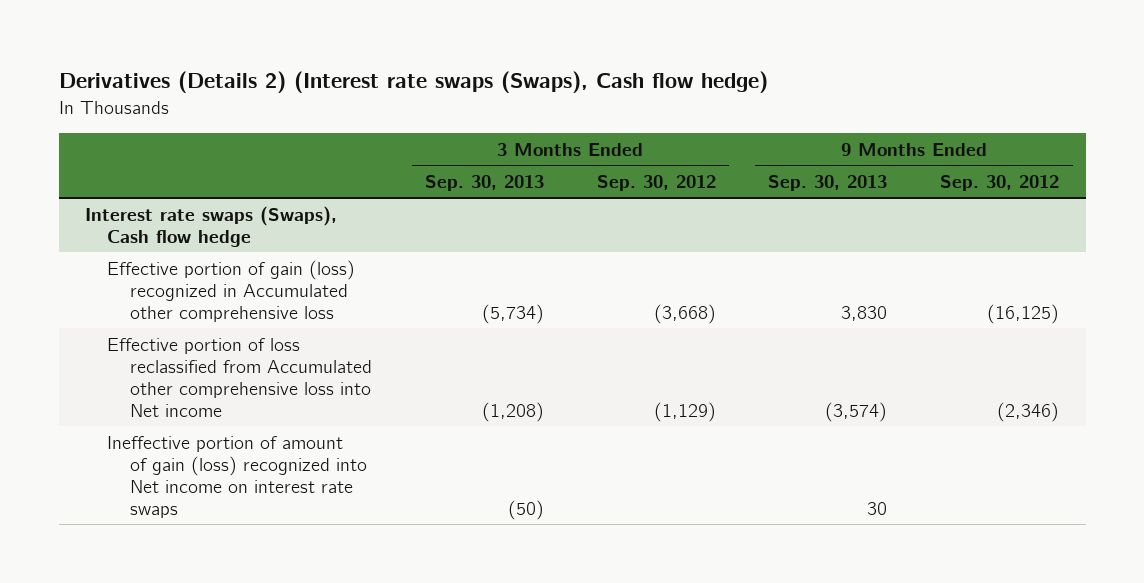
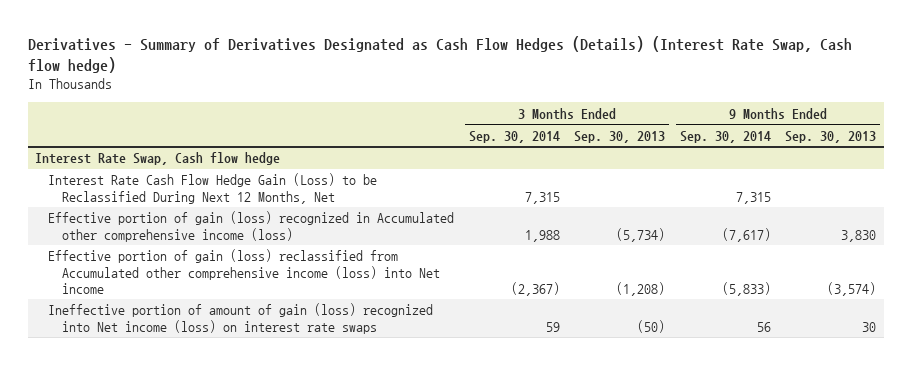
- Derivatives (Details 2) (Interest rate swaps (Swaps), Cash flow hedge)
+ Derivatives - Summary of Derivatives Designated as Cash Flow Hedges (Details) (Interest Rate Swap, Cash flow hedge)
- | 3 Months Ended Sep. 30, 2013 | 3 Months Ended Sep. 30, 2012 | 9 Months Ended Sep. 30, 2013 | 9 Months Ended Sep. 30, 2012
+ | 3 Months Ended Sep. 30, 2014 | 3 Months Ended Sep. 30, 2013 | 9 Months Ended Sep. 30, 2014 | 9 Months Ended Sep. 30, 2013
- Interest rate swaps (Swaps), Cash flow hedge
- Effective portion of gain (loss) recognized in Accumulated other comprehensive loss | (5,734) | (3,668) | 3,830 | (16,125)
- Effective portion of loss reclassified from Accumulated other comprehensive loss into Net income | (1,208) | (1,129) | (3,574) | (2,346)
- Ineffective portion of amount of gain (loss) recognized into Net income on interest rate swaps | (50) | | 30 |
+ Interest Rate Swap, Cash flow hedge
+ Interest Rate Cash Flow Hedge Gain (Loss) to be Reclassified During Next 12 Months, Net | 7,315 | | 7,315 |
+ Effective portion of gain (loss) recognized in Accumulated other comprehensive income (loss) | 1,988 | (5,734) | (7,617) | 3,830
+ Effective portion of gain (loss) reclassified from Accumulated other comprehensive income (loss) into Net income | (2,367) | (1,208) | (5,833) | (3,574)
+ Ineffective portion of amount of gain (loss) recognized into Net income (loss) on interest rate swaps | 59 | (50) | 56 | 30

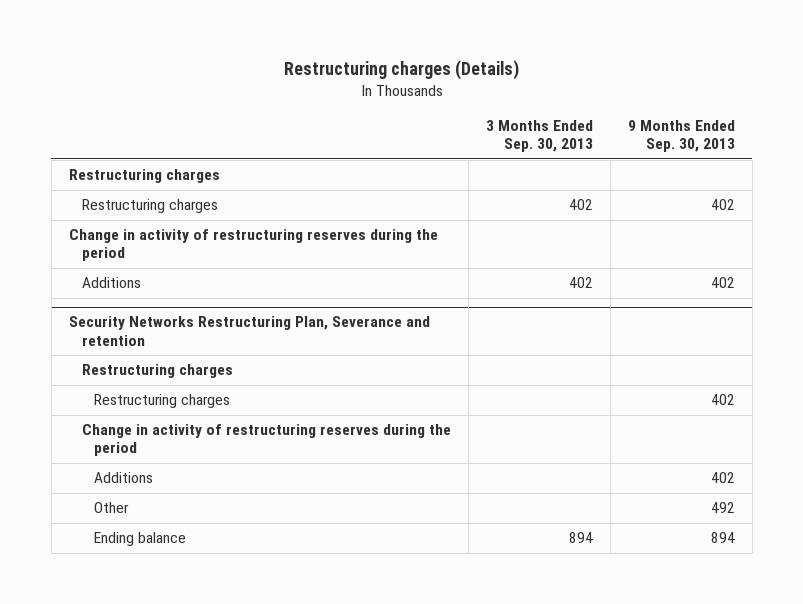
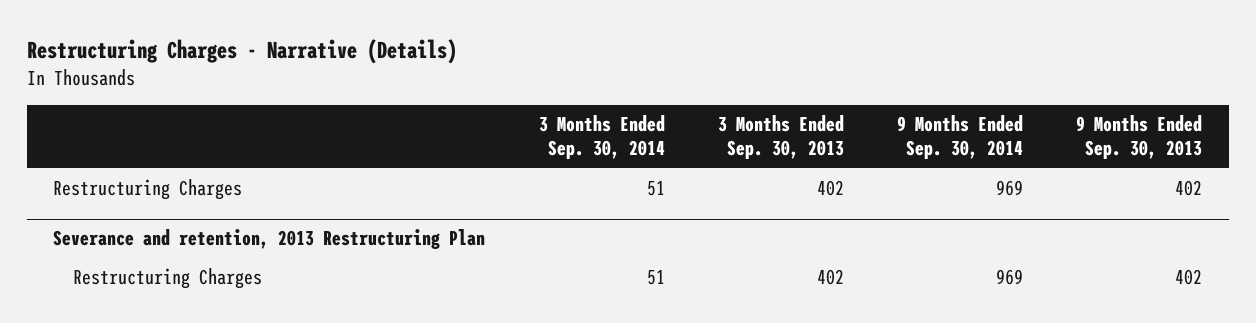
- Restructuring charges (Details)
+ Restructuring Charges - Narrative (Details)
- | 3 Months Ended Sep. 30, 2013 | 9 Months Ended Sep. 30, 2013
+ | 3 Months Ended Sep. 30, 2014 | 3 Months Ended Sep. 30, 2013 | 9 Months Ended Sep. 30, 2014 | 9 Months Ended Sep. 30, 2013
- Restructuring charges
- Restructuring charges | 402 | 402
- Change in activity of restructuring reserves during the period
- Additions | 402 | 402
- Security Networks Restructuring Plan, Severance and retention
- Restructuring charges
- Restructuring charges | | 402
- Change in activity of restructuring reserves during the period
- Additions | | 402
- Other | | 492
- Ending balance | 894 | 894
+ Restructuring Charges | 51 | 402 | 969 | 402
+ Severance and retention, 2013 Restructuring Plan
+ Restructuring Charges | 51 | 402 | 969 | 402

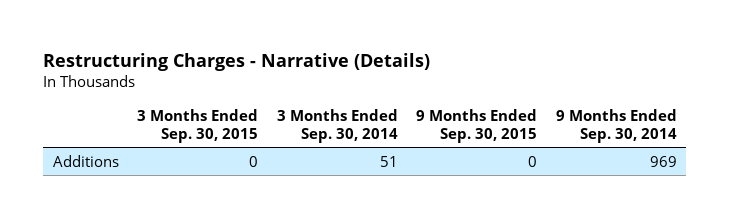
- | 3 Months Ended Sep. 30, 2014 | 3 Months Ended Sep. 30, 2013 | 9 Months Ended Sep. 30, 2014 | 9 Months Ended Sep. 30, 2013
+ | 3 Months Ended Sep. 30, 2015 | 3 Months Ended Sep. 30, 2014 | 9 Months Ended Sep. 30, 2015 | 9 Months Ended Sep. 30, 2014
- Restructuring Charges | 51 | 402 | 969 | 402
- Severance and retention, 2013 Restructuring Plan
- Restructuring Charges | 51 | 402 | 969 | 402
+ Additions | 0 | 51 | 0 | 969

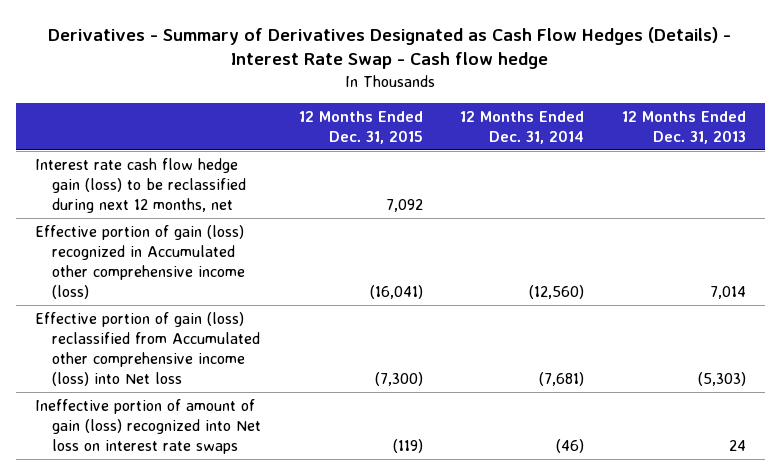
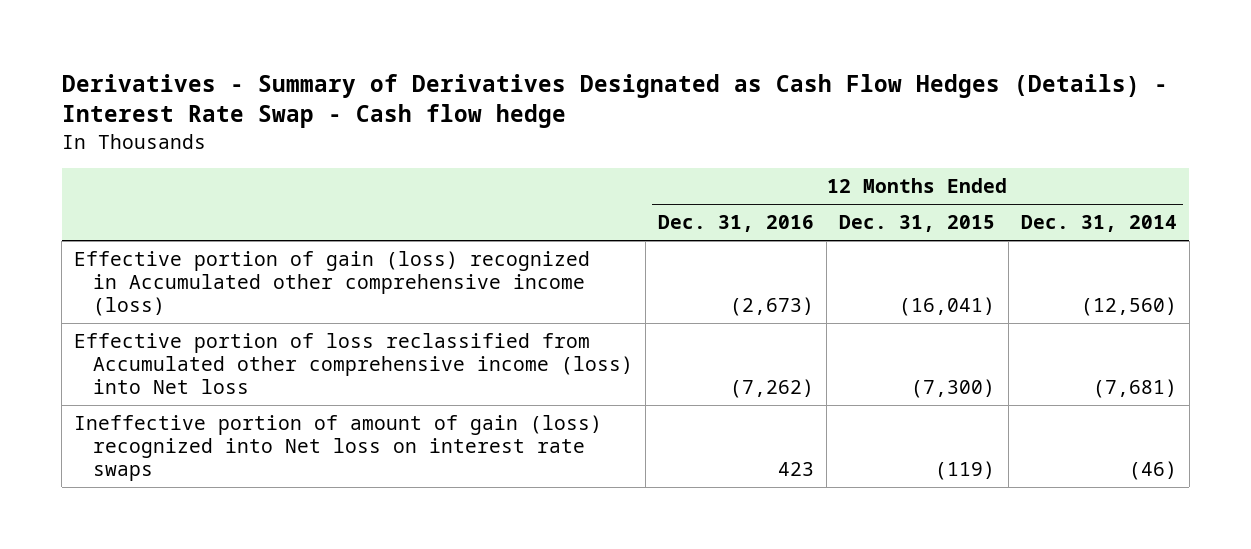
- | 12 Months Ended Dec. 31, 2015 | 12 Months Ended Dec. 31, 2014 | 12 Months Ended Dec. 31, 2013
+ | 12 Months Ended Dec. 31, 2016 | 12 Months Ended Dec. 31, 2015 | 12 Months Ended Dec. 31, 2014
- Interest rate cash flow hedge gain (loss) to be reclassified during next 12 months, net | 7,092 | |
- Effective portion of gain (loss) reclassified from Accumulated other comprehensive income (loss) into Net loss | (7,300) | (7,681) | (5,303)
+ Effective portion of loss reclassified from Accumulated other comprehensive income (loss) into Net loss | (7,262) | (7,300) | (7,681)

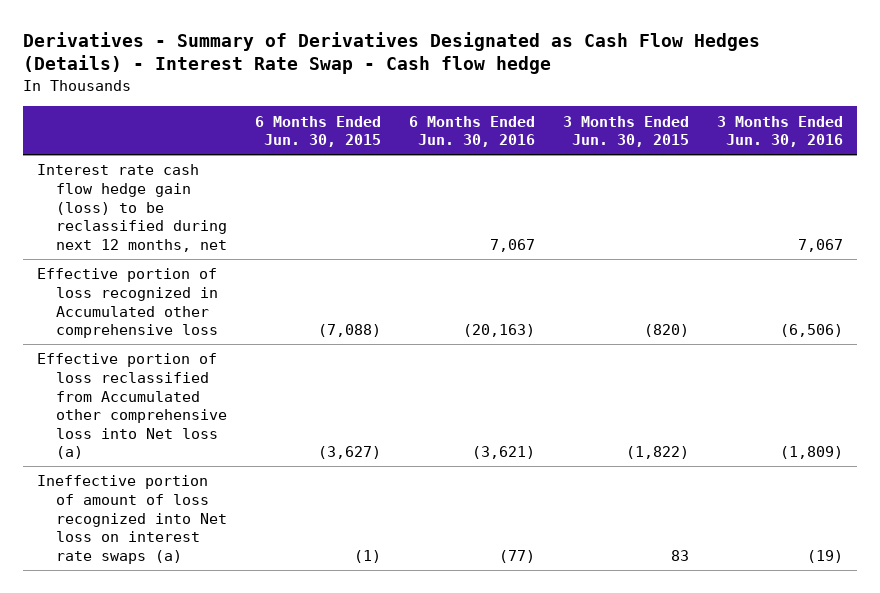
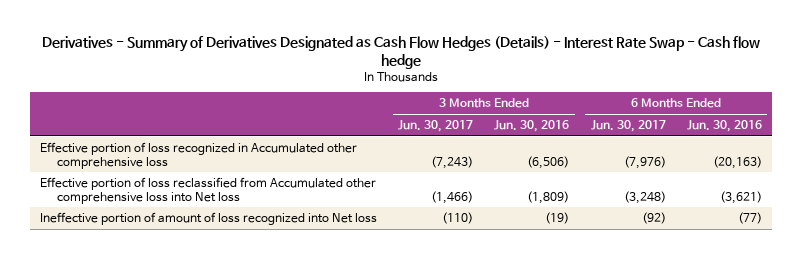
- | 6 Months Ended Jun. 30, 2015 | 6 Months Ended Jun. 30, 2016 | 3 Months Ended Jun. 30, 2015 | 3 Months Ended Jun. 30, 2016
+ | 3 Months Ended Jun. 30, 2017 | 3 Months Ended Jun. 30, 2016 | 6 Months Ended Jun. 30, 2017 | 6 Months Ended Jun. 30, 2016
- Interest rate cash flow hedge gain (loss) to be reclassified during next 12 months, net | | 7,067 | | 7,067
- Effective portion of loss reclassified from Accumulated other comprehensive loss into Net loss (a) | (3,627) | (3,621) | (1,822) | (1,809)
- Ineffective portion of amount of loss recognized into Net loss on interest rate swaps (a) | (1) | (77) | 83 | (19)
+ Effective portion of loss reclassified from Accumulated other comprehensive loss into Net loss | (1,466) | (1,809) | (3,248) | (3,621)
+ Ineffective portion of amount of loss recognized into Net loss | (110) | (19) | (92) | (77)

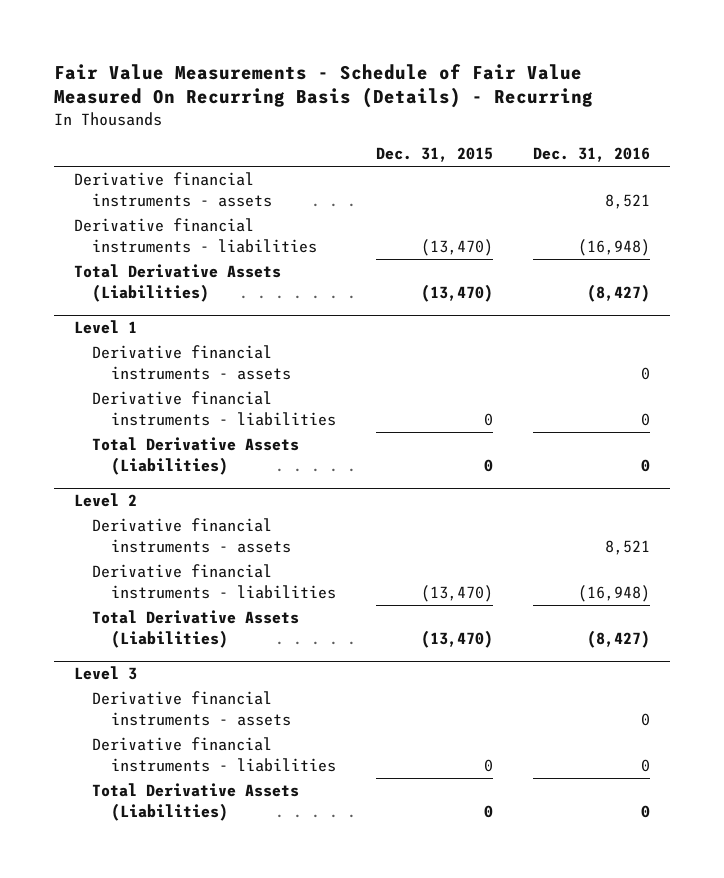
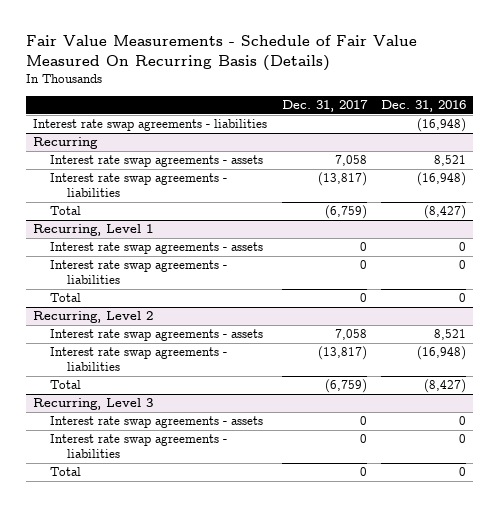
- Fair Value Measurements - Schedule of Fair Value Measured On Recurring Basis (Details) - Recurring
+ Fair Value Measurements - Schedule of Fair Value Measured On Recurring Basis (Details)
- | Dec. 31, 2015 | Dec. 31, 2016
+ | Dec. 31, 2017 | Dec. 31, 2016
- Derivative financial instruments - assets | | 8,521
- Derivative financial instruments - liabilities | (13,470) | (16,948)
- Total Derivative Assets (Liabilities) | (13,470) | (8,427)
- Level 1
- Derivative financial instruments - assets | | 0
- Derivative financial instruments - liabilities | 0 | 0
- Total Derivative Assets (Liabilities) | 0 | 0
- Level 2
- Derivative financial instruments - assets | | 8,521
- Derivative financial instruments - liabilities | (13,470) | (16,948)
- Total Derivative Assets (Liabilities) | (13,470) | (8,427)
- Level 3
- Derivative financial instruments - assets | | 0
- Derivative financial instruments - liabilities | 0 | 0
- Total Derivative Assets (Liabilities) | 0 | 0
+ Interest rate swap agreements - liabilities | | (16,948)
+ Recurring
+ Interest rate swap agreements - assets | 7,058 | 8,521
+ Interest rate swap agreements - liabilities | (13,817) | (16,948)
+ Total | (6,759) | (8,427)
+ Recurring, Level 1
+ Interest rate swap agreements - assets | 0 | 0
+ Interest rate swap agreements - liabilities | 0 | 0
+ Total | 0 | 0
+ Recurring, Level 2
+ Interest rate swap agreements - assets | 7,058 | 8,521
+ Interest rate swap agreements - liabilities | (13,817) | (16,948)
+ Total | (6,759) | (8,427)
+ Recurring, Level 3
+ Interest rate swap agreements - assets | 0 | 0
+ Interest rate swap agreements - liabilities | 0 | 0
+ Total | 0 | 0

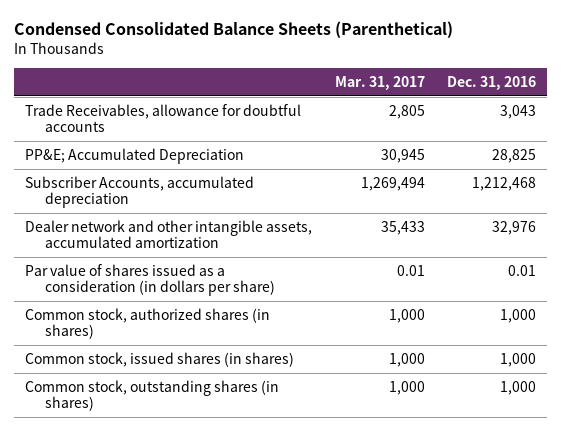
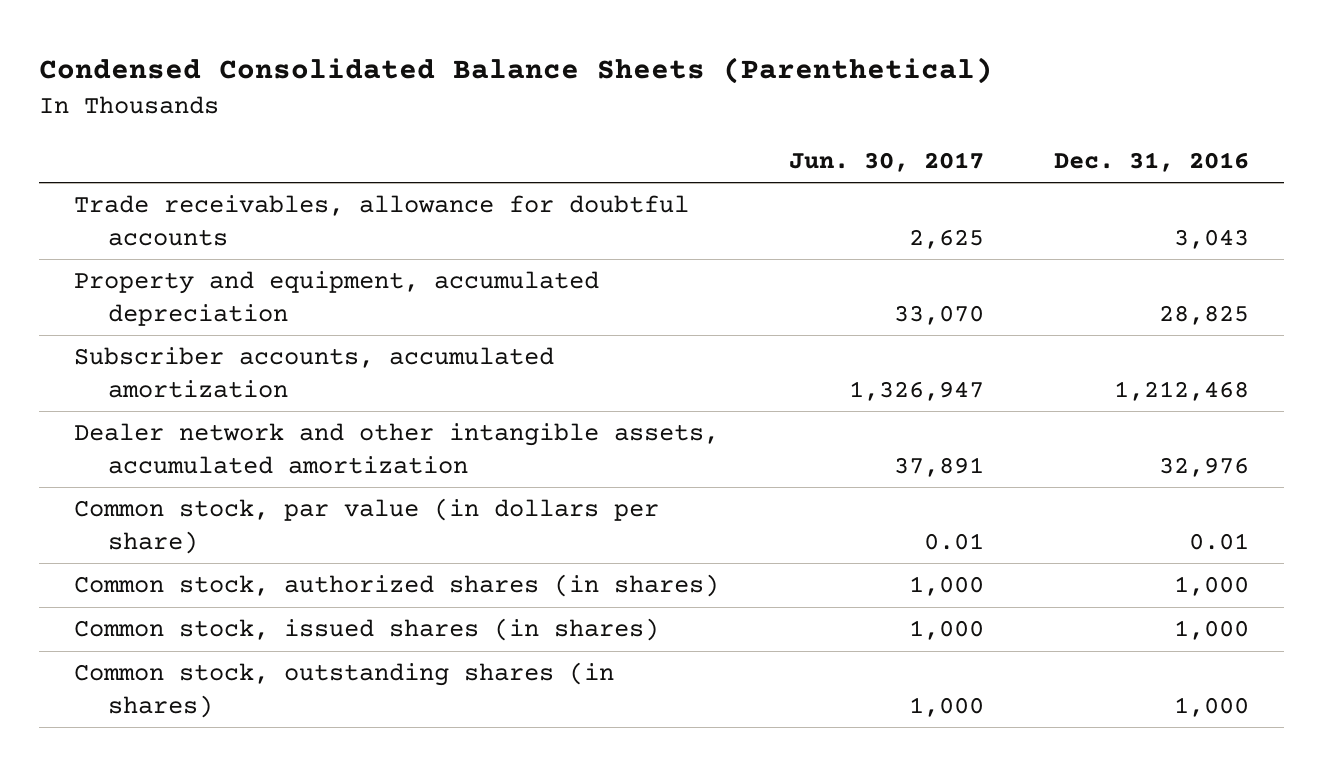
- | Mar. 31, 2017 | Dec. 31, 2016
+ | Jun. 30, 2017 | Dec. 31, 2016
- Trade Receivables, allowance for doubtful accounts | 2,805 | 3,043
- PP&E; Accumulated Depreciation | 30,945 | 28,825
- Subscriber Accounts, accumulated depreciation | 1,269,494 | 1,212,468
+ Trade receivables, allowance for doubtful accounts | 2,625 | 3,043
+ Property and equipment, accumulated depreciation | 33,070 | 28,825
+ Subscriber accounts, accumulated amortization | 1,326,947 | 1,212,468
- Par value of shares issued as a consideration (in dollars per share) | 0.01 | 0.01
+ Common stock, par value (in dollars per share) | 0.01 | 0.01

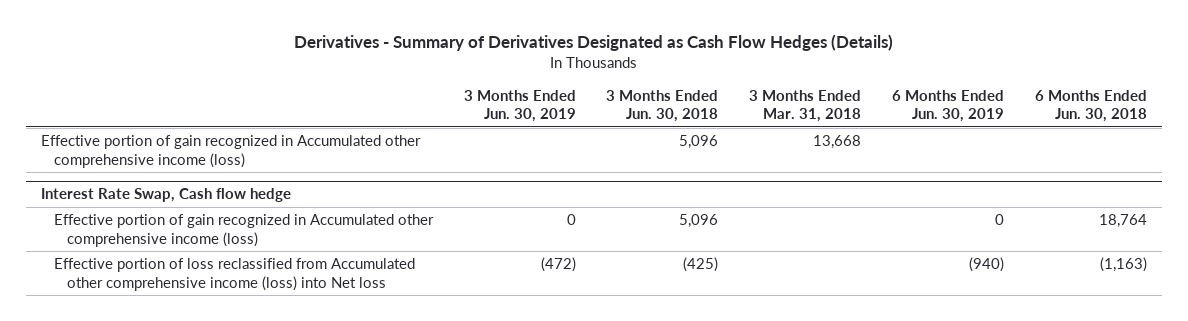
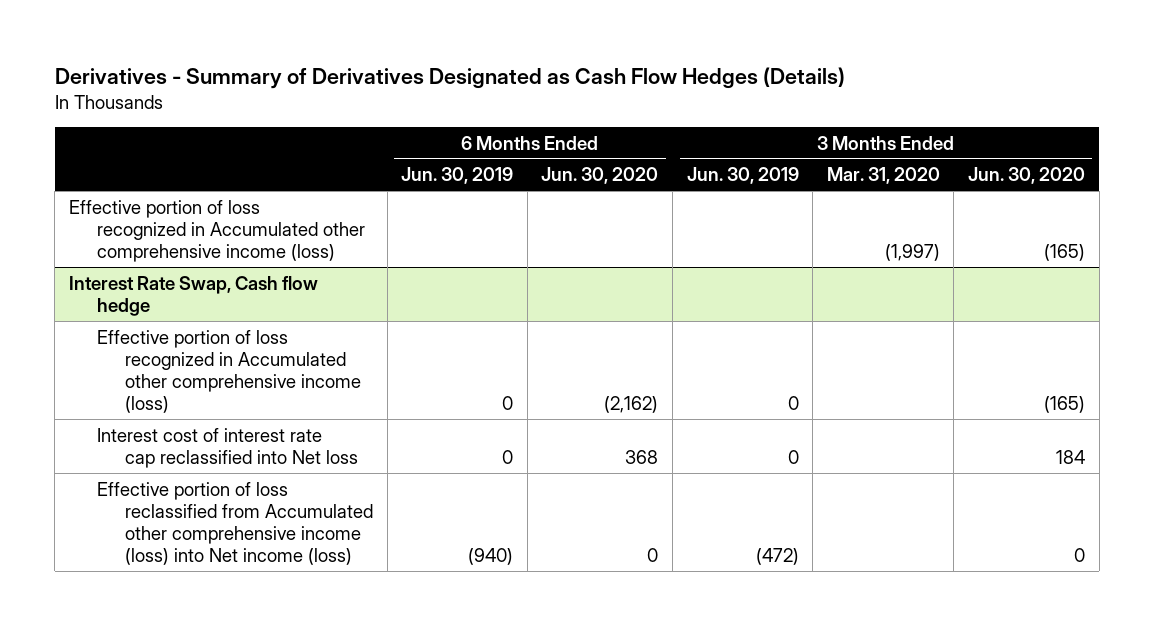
- | 3 Months Ended Jun. 30, 2019 | 3 Months Ended Jun. 30, 2018 | 3 Months Ended Mar. 31, 2018 | 6 Months Ended Jun. 30, 2019 | 6 Months Ended Jun. 30, 2018
+ | 6 Months Ended Jun. 30, 2019 | 6 Months Ended Jun. 30, 2020 | 3 Months Ended Jun. 30, 2019 | 3 Months Ended Mar. 31, 2020 | 3 Months Ended Jun. 30, 2020
- Effective portion of gain recognized in Accumulated other comprehensive income (loss) | | 5,096 | 13,668 | |
+ Effective portion of loss recognized in Accumulated other comprehensive income (loss) | | | | (1,997) | (165)
@ Interest Rate Swap, Cash flow hedge
- Effective portion of gain recognized in Accumulated other comprehensive income (loss) | 0 | 5,096 | | 0 | 18,764
- Effective portion of loss reclassified from Accumulated other comprehensive income (loss) into Net loss | (472) | (425) | | (940) | (1,163)
+ Effective portion of loss recognized in Accumulated other comprehensive income (loss) | 0 | (2,162) | 0 | | (165)
+ Interest cost of interest rate cap reclassified into Net loss | 0 | 368 | 0 | | 184
+ Effective portion of loss reclassified from Accumulated other comprehensive income (loss) into Net income (loss) | (940) | 0 | (472) | | 0

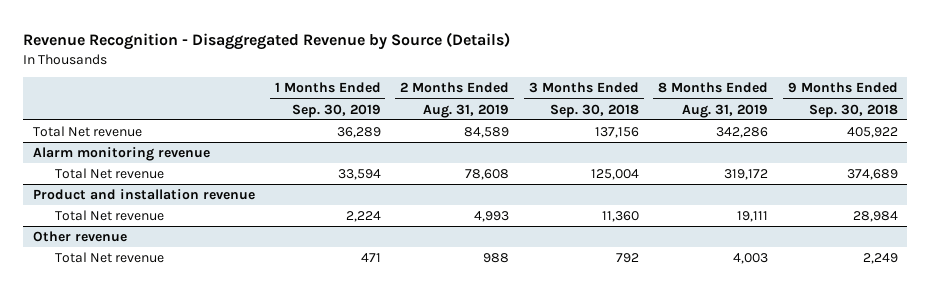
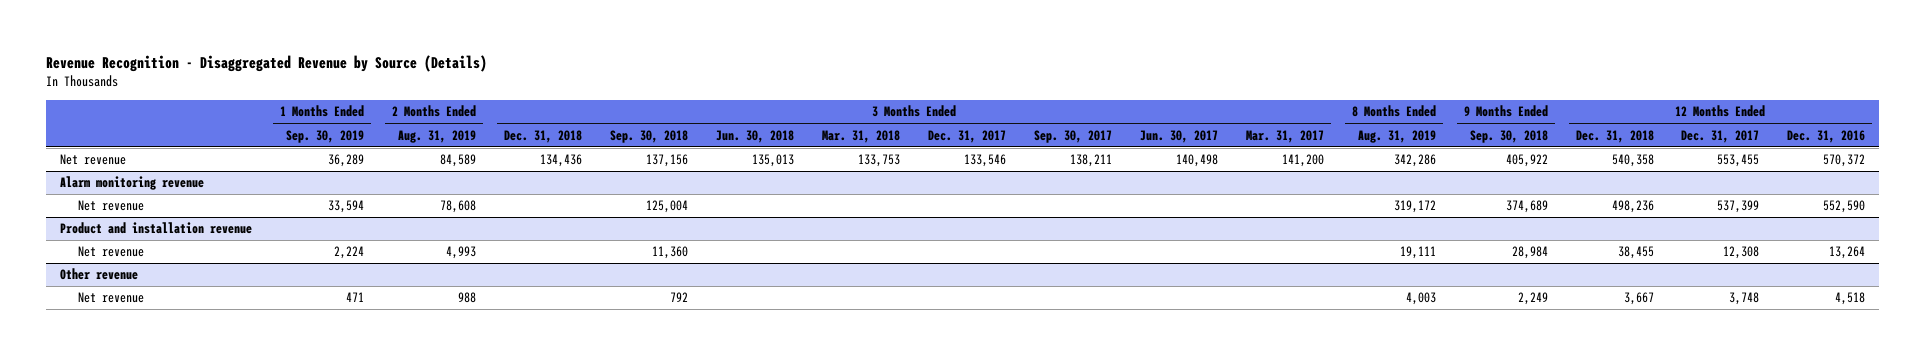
- | 1 Months Ended Sep. 30, 2019 | 2 Months Ended Aug. 31, 2019 | 3 Months Ended Sep. 30, 2018 | 8 Months Ended Aug. 31, 2019 | 9 Months Ended Sep. 30, 2018
+ | 1 Months Ended Sep. 30, 2019 | 2 Months Ended Aug. 31, 2019 | 3 Months Ended Dec. 31, 2018 | 3 Months Ended Sep. 30, 2018 | 3 Months Ended Jun. 30, 2018 | 3 Months Ended Mar. 31, 2018 | 3 Months Ended Dec. 31, 2017 | 3 Months Ended Sep. 30, 2017 | 3 Months Ended Jun. 30, 2017 | 3 Months Ended Mar. 31, 2017 | 8 Months Ended Aug. 31, 2019 | 9 Months Ended Sep. 30, 2018 | 12 Months Ended Dec. 31, 2018 | 12 Months Ended Dec. 31, 2017 | 12 Months Ended Dec. 31, 2016
- Total Net revenue | 36,289 | 84,589 | 137,156 | 342,286 | 405,922
+ Net revenue | 36,289 | 84,589 | 134,436 | 137,156 | 135,013 | 133,753 | 133,546 | 138,211 | 140,498 | 141,200 | 342,286 | 405,922 | 540,358 | 553,455 | 570,372
@ Alarm monitoring revenue
- Total Net revenue | 33,594 | 78,608 | 125,004 | 319,172 | 374,689
+ Net revenue | 33,594 | 78,608 | | 125,004 | | | | | | | 319,172 | 374,689 | 498,236 | 537,399 | 552,590
@ Product and installation revenue
- Total Net revenue | 2,224 | 4,993 | 11,360 | 19,111 | 28,984
+ Net revenue | 2,224 | 4,993 | | 11,360 | | | | | | | 19,111 | 28,984 | 38,455 | 12,308 | 13,264
@ Other revenue
- Total Net revenue | 471 | 988 | 792 | 4,003 | 2,249
+ Net revenue | 471 | 988 | | 792 | | | | | | | 4,003 | 2,249 | 3,667 | 3,748 | 4,518

